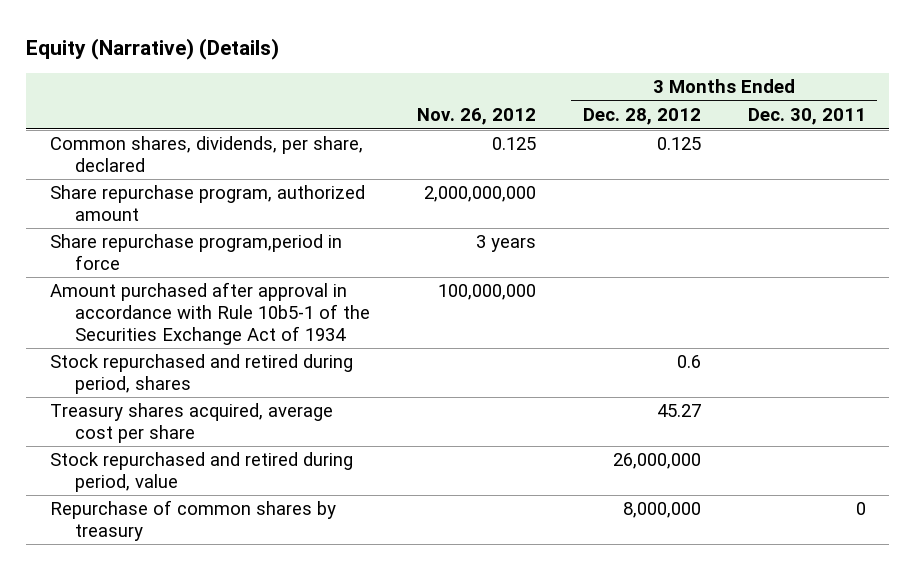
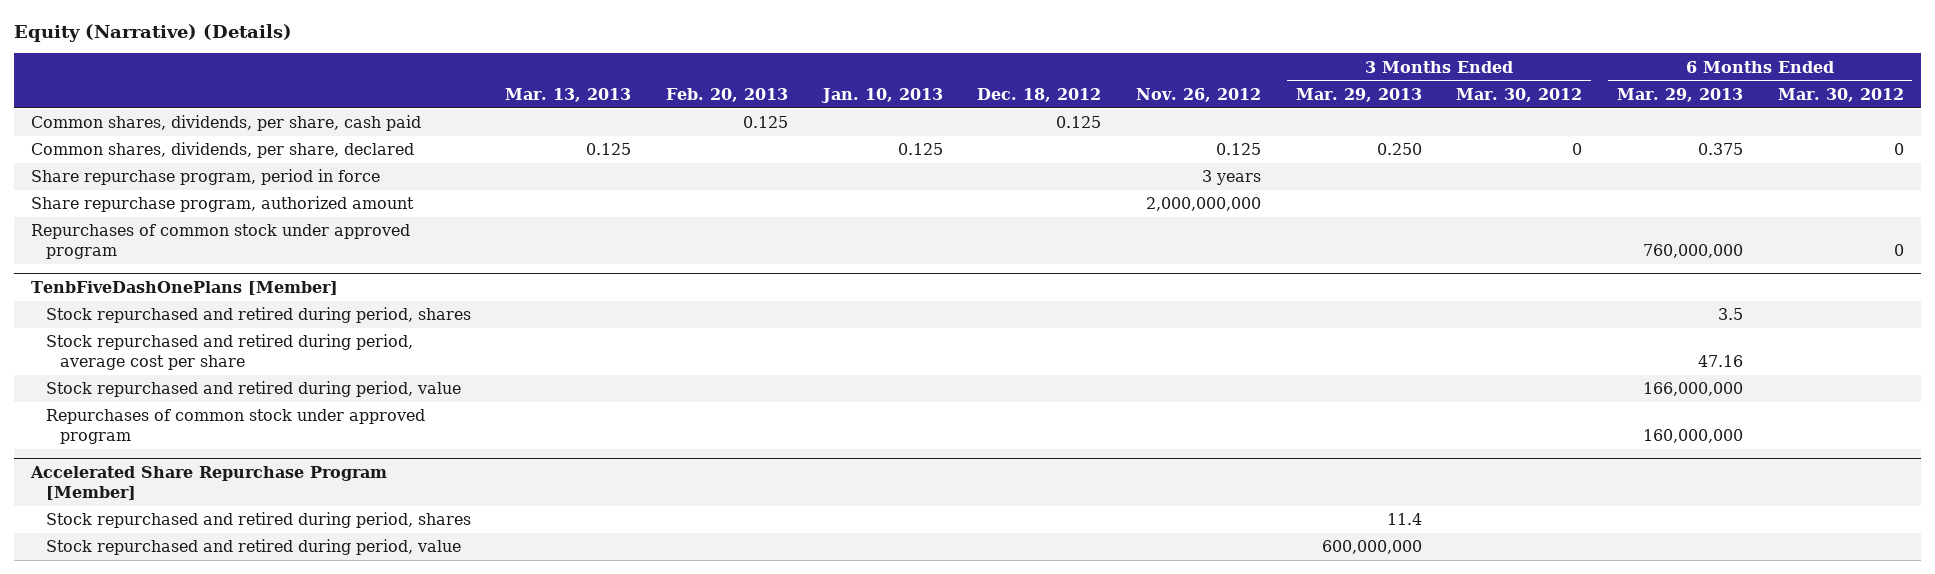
- | Nov. 26, 2012 | 3 Months Ended Dec. 28, 2012 | 3 Months Ended Dec. 30, 2011
+ | Mar. 13, 2013 | Feb. 20, 2013 | Jan. 10, 2013 | Dec. 18, 2012 | Nov. 26, 2012 | 3 Months Ended Mar. 29, 2013 | 3 Months Ended Mar. 30, 2012 | 6 Months Ended Mar. 29, 2013 | 6 Months Ended Mar. 30, 2012
+ Common shares, dividends, per share, cash paid | | 0.125 | | 0.125 | | | | |
+ Share repurchase program, period in force | | | | | 3 years | | | |
- Share repurchase program,period in force | 3 years | |
- Amount purchased after approval in accordance with Rule 10b5-1 of the Securities Exchange Act of 1934 | 100,000,000 | |
- Stock repurchased and retired during period, shares | | 0.6 |
- Treasury shares acquired, average cost per share | | 45.27 |
- Stock repurchased and retired during period, value | | 26,000,000 |
- Repurchase of common shares by treasury | | 8,000,000 | 0
+ Repurchases of common stock under approved program | | | | | | | | 760,000,000 | 0
+ TenbFiveDashOnePlans [Member]
+ Stock repurchased and retired during period, shares | | | | | | | | 3.5 |
+ Stock repurchased and retired during period, average cost per share | | | | | | | | 47.16 |
+ Stock repurchased and retired during period, value | | | | | | | | 166,000,000 |
+ Repurchases of common stock under approved program | | | | | | | | 160,000,000 |
+ Accelerated Share Repurchase Program [Member]
+ Stock repurchased and retired during period, shares | | | | | | 11.4 | | |
+ Stock repurchased and retired during period, value | | | | | | 600,000,000 | | |

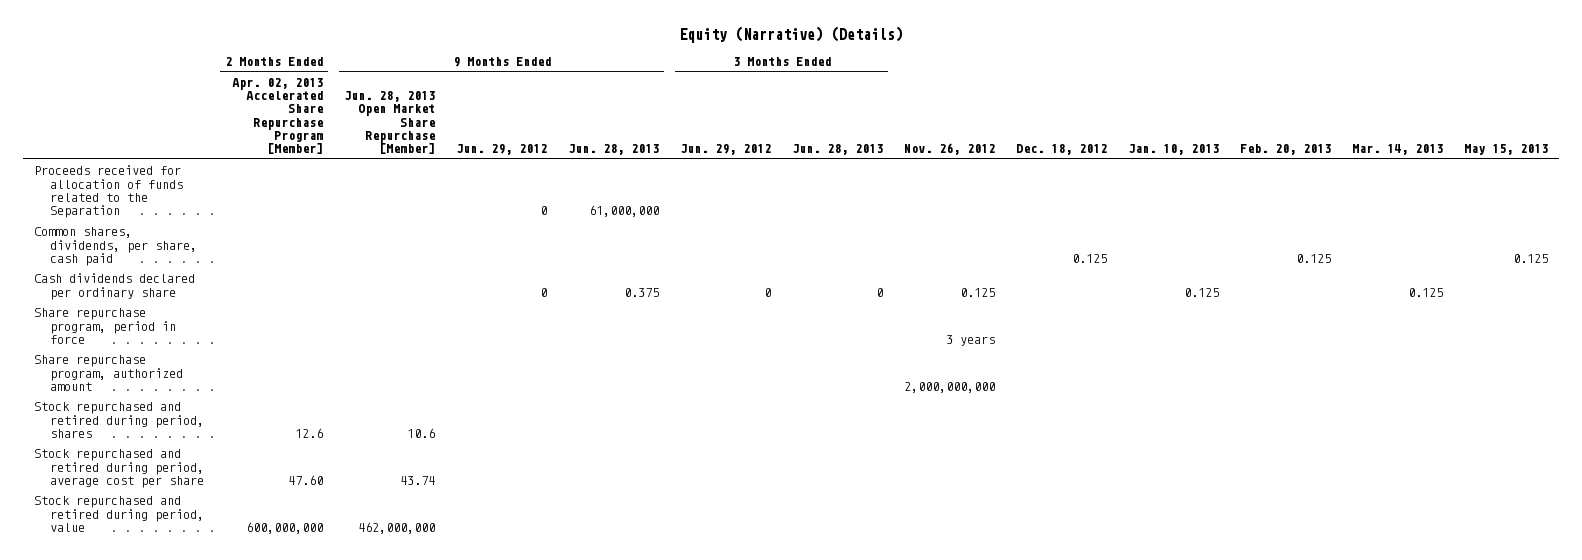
- | Mar. 13, 2013 | Feb. 20, 2013 | Jan. 10, 2013 | Dec. 18, 2012 | Nov. 26, 2012 | 3 Months Ended Mar. 29, 2013 | 3 Months Ended Mar. 30, 2012 | 6 Months Ended Mar. 29, 2013 | 6 Months Ended Mar. 30, 2012
+ | 2 Months Ended Apr. 02, 2013 Accelerated Share Repurchase Program [Member] | 9 Months Ended Jun. 28, 2013 Open Market Share Repurchase [Member] | 9 Months Ended Jun. 29, 2012 | 9 Months Ended Jun. 28, 2013 | 3 Months Ended Jun. 29, 2012 | 3 Months Ended Jun. 28, 2013 | Nov. 26, 2012 | Dec. 18, 2012 | Jan. 10, 2013 | Feb. 20, 2013 | Mar. 14, 2013 | May 15, 2013
+ Proceeds received for allocation of funds related to the Separation | | | 0 | 61,000,000 | | | | | | | |
- Common shares, dividends, per share, declared | 0.125 | | 0.125 | | 0.125 | 0.250 | 0 | 0.375 | 0
+ Cash dividends declared per ordinary share | | | 0 | 0.375 | 0 | 0 | 0.125 | | 0.125 | | 0.125 |
- Repurchases of common stock under approved program | | | | | | | | 760,000,000 | 0
- TenbFiveDashOnePlans [Member]
- Stock repurchased and retired during period, shares | | | | | | | | 3.5 |
- Stock repurchased and retired during period, average cost per share | | | | | | | | 47.16 |
- Stock repurchased and retired during period, value | | | | | | | | 166,000,000 |
- Repurchases of common stock under approved program | | | | | | | | 160,000,000 |
- Accelerated Share Repurchase Program [Member]
- Stock repurchased and retired during period, shares | | | | | | 11.4 | | |
- Stock repurchased and retired during period, value | | | | | | 600,000,000 | | |
+ Stock repurchased and retired during period, shares | 12.6 | 10.6 | | | | | | | | | |
+ Stock repurchased and retired during period, average cost per share | 47.60 | 43.74 | | | | | | | | | |
+ Stock repurchased and retired during period, value | 600,000,000 | 462,000,000 | | | | | | | | | |

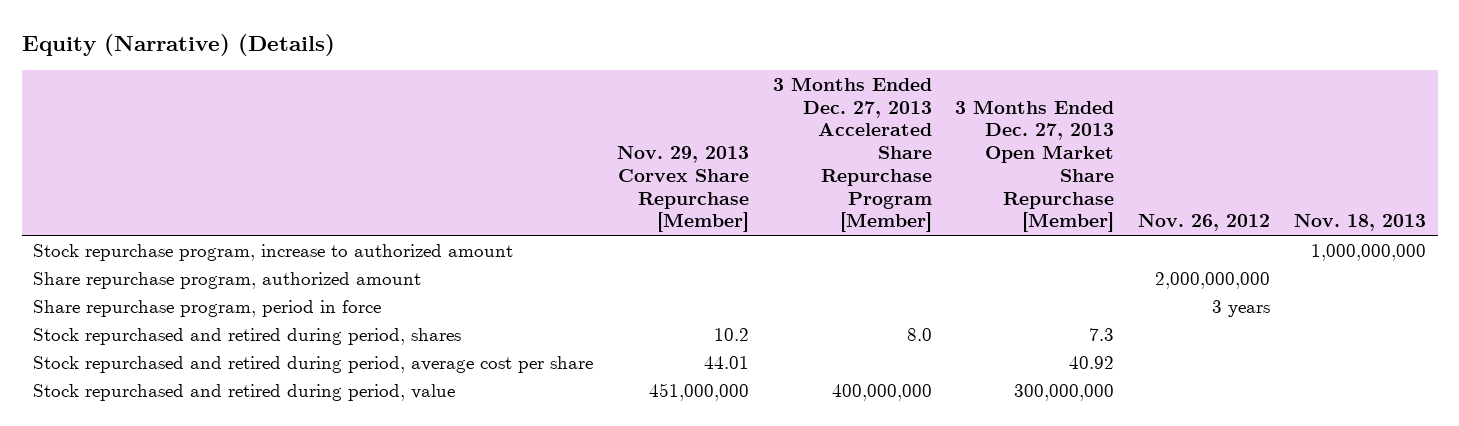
- | 2 Months Ended Apr. 02, 2013 Accelerated Share Repurchase Program [Member] | 9 Months Ended Jun. 28, 2013 Open Market Share Repurchase [Member] | 9 Months Ended Jun. 29, 2012 | 9 Months Ended Jun. 28, 2013 | 3 Months Ended Jun. 29, 2012 | 3 Months Ended Jun. 28, 2013 | Nov. 26, 2012 | Dec. 18, 2012 | Jan. 10, 2013 | Feb. 20, 2013 | Mar. 14, 2013 | May 15, 2013
+ | Nov. 29, 2013 Corvex Share Repurchase [Member] | 3 Months Ended Dec. 27, 2013 Accelerated Share Repurchase Program [Member] | 3 Months Ended Dec. 27, 2013 Open Market Share Repurchase [Member] | Nov. 26, 2012 | Nov. 18, 2013
- Proceeds received for allocation of funds related to the Separation | | | 0 | 61,000,000 | | | | | | | |
- Common shares, dividends, per share, cash paid | | | | | | | | 0.125 | | 0.125 | | 0.125
- Cash dividends declared per ordinary share | | | 0 | 0.375 | 0 | 0 | 0.125 | | 0.125 | | 0.125 |
+ Stock repurchase program, increase to authorized amount | | | | | 1,000,000,000
moved down: Share repurchase program, period in force | | | | 3 years |

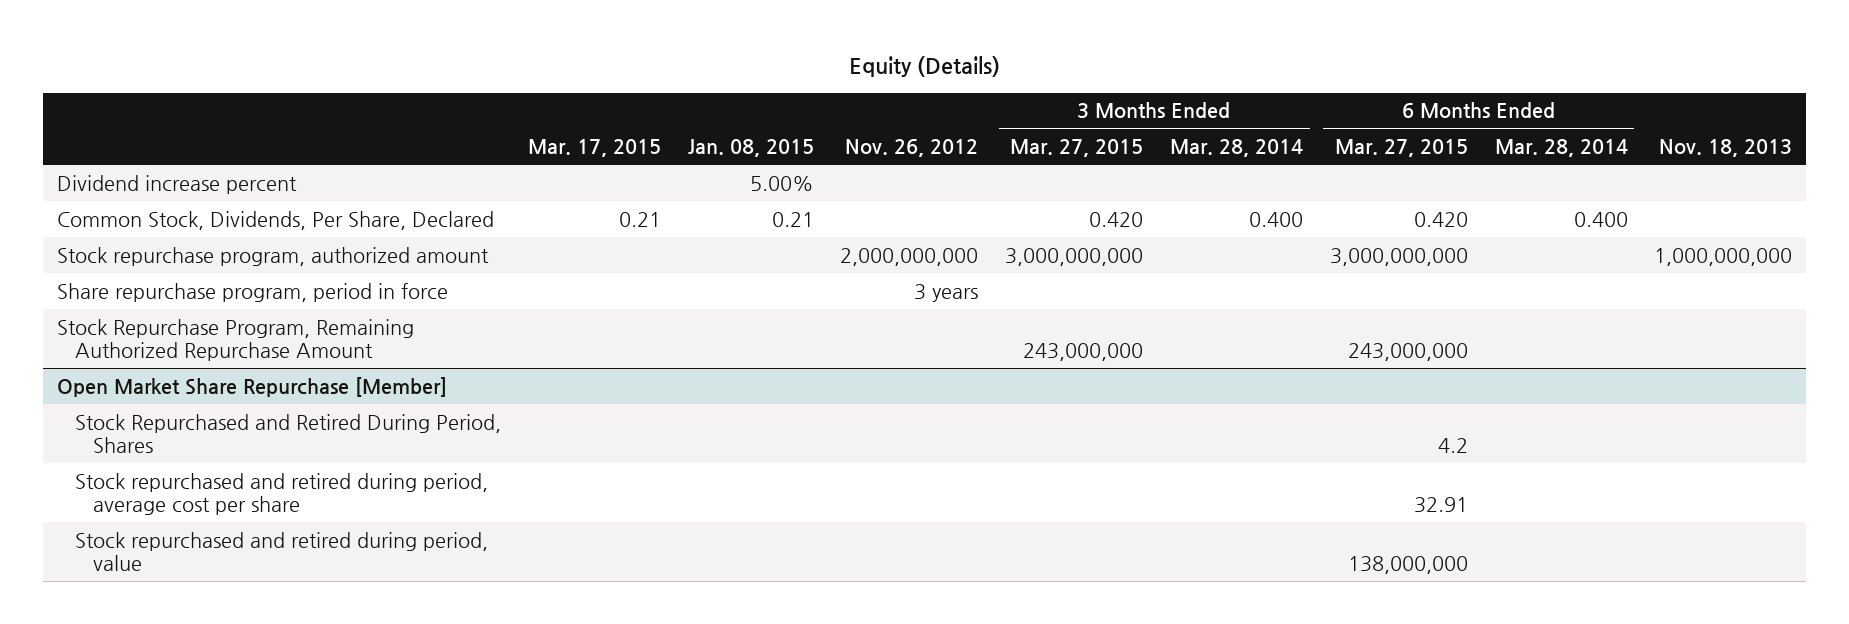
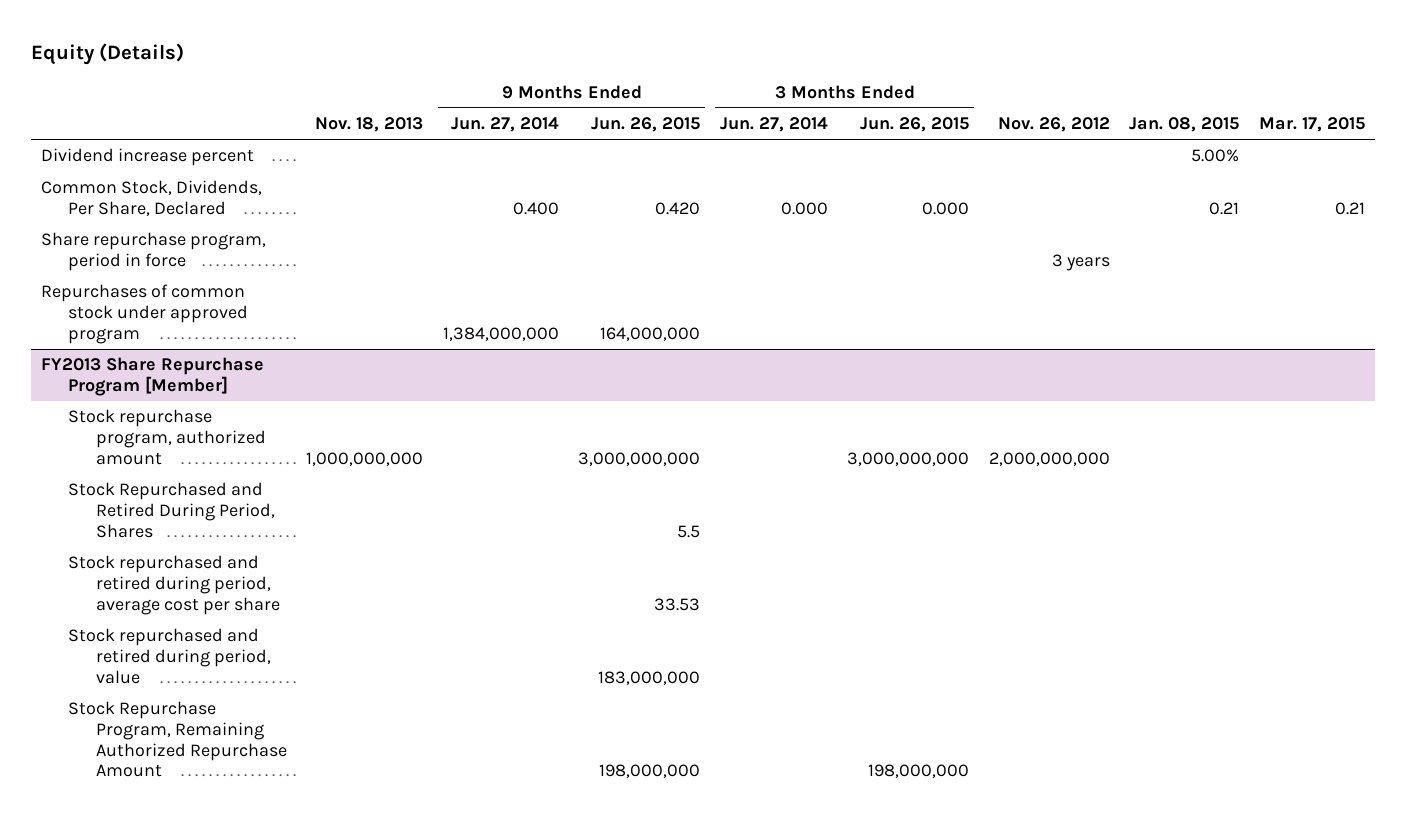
- | Mar. 17, 2015 | Jan. 08, 2015 | Nov. 26, 2012 | 3 Months Ended Mar. 27, 2015 | 3 Months Ended Mar. 28, 2014 | 6 Months Ended Mar. 27, 2015 | 6 Months Ended Mar. 28, 2014 | Nov. 18, 2013
+ | Nov. 18, 2013 | 9 Months Ended Jun. 27, 2014 | 9 Months Ended Jun. 26, 2015 | 3 Months Ended Jun. 27, 2014 | 3 Months Ended Jun. 26, 2015 | Nov. 26, 2012 | Jan. 08, 2015 | Mar. 17, 2015
- Stock repurchase program, authorized amount | | | 2,000,000,000 | 3,000,000,000 | | 3,000,000,000 | | 1,000,000,000
- Stock Repurchase Program, Remaining Authorized Repurchase Amount | | | | 243,000,000 | | 243,000,000 | |
- Open Market Share Repurchase [Member]
- Stock Repurchased and Retired During Period, Shares | | | | | | 4.2 | |
- Stock repurchased and retired during period, average cost per share | | | | | | 32.91 | |
- Stock repurchased and retired during period, value | | | | | | 138,000,000 | |
+ Repurchases of common stock under approved program | | 1,384,000,000 | 164,000,000 | | | | |
+ FY2013 Share Repurchase Program [Member]
+ Stock repurchase program, authorized amount | 1,000,000,000 | | 3,000,000,000 | | 3,000,000,000 | 2,000,000,000 | |
+ Stock Repurchased and Retired During Period, Shares | | | 5.5 | | | | |
+ Stock repurchased and retired during period, average cost per share | | | 33.53 | | | | |
+ Stock repurchased and retired during period, value | | | 183,000,000 | | | | |
+ Stock Repurchase Program, Remaining Authorized Repurchase Amount | | | 198,000,000 | | 198,000,000 | | |

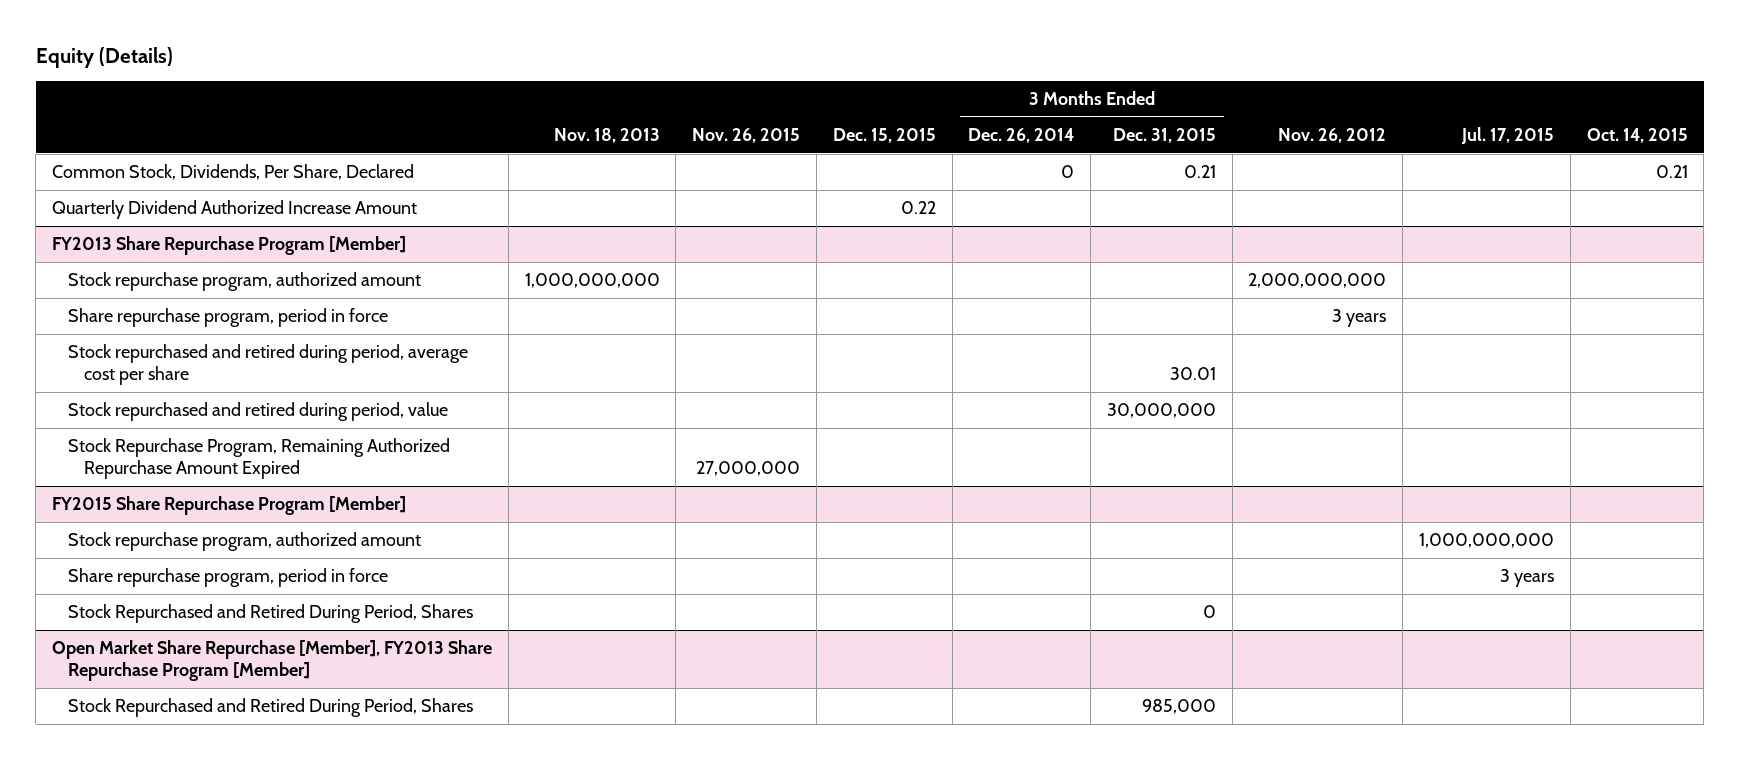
- | Nov. 18, 2013 | 9 Months Ended Jun. 27, 2014 | 9 Months Ended Jun. 26, 2015 | 3 Months Ended Jun. 27, 2014 | 3 Months Ended Jun. 26, 2015 | Nov. 26, 2012 | Jan. 08, 2015 | Mar. 17, 2015
+ | Nov. 18, 2013 | Nov. 26, 2015 | Dec. 15, 2015 | 3 Months Ended Dec. 26, 2014 | 3 Months Ended Dec. 31, 2015 | Nov. 26, 2012 | Jul. 17, 2015 | Oct. 14, 2015
- Dividend increase percent | | | | | | | 5.00% |
- Share repurchase program, period in force | | | | | | 3 years | |
- Repurchases of common stock under approved program | | 1,384,000,000 | 164,000,000 | | | | |
+ Quarterly Dividend Authorized Increase Amount | | | 0.22 | | | | |
@ FY2013 Share Repurchase Program [Member]
- Stock Repurchased and Retired During Period, Shares | | | 5.5 | | | | |
+ Share repurchase program, period in force | | | | | | 3 years | |
- Stock Repurchase Program, Remaining Authorized Repurchase Amount | | | 198,000,000 | | 198,000,000 | | |
+ Stock Repurchase Program, Remaining Authorized Repurchase Amount Expired | | 27,000,000 | | | | | |
+ FY2015 Share Repurchase Program [Member]
+ Stock repurchase program, authorized amount | | | | | | | 1,000,000,000 |
+ Share repurchase program, period in force | | | | | | | 3 years |
+ Stock Repurchased and Retired During Period, Shares | | | | | 0 | | |
+ Open Market Share Repurchase [Member], FY2013 Share Repurchase Program [Member]
+ Stock Repurchased and Retired During Period, Shares | | | | | 985,000 | | |

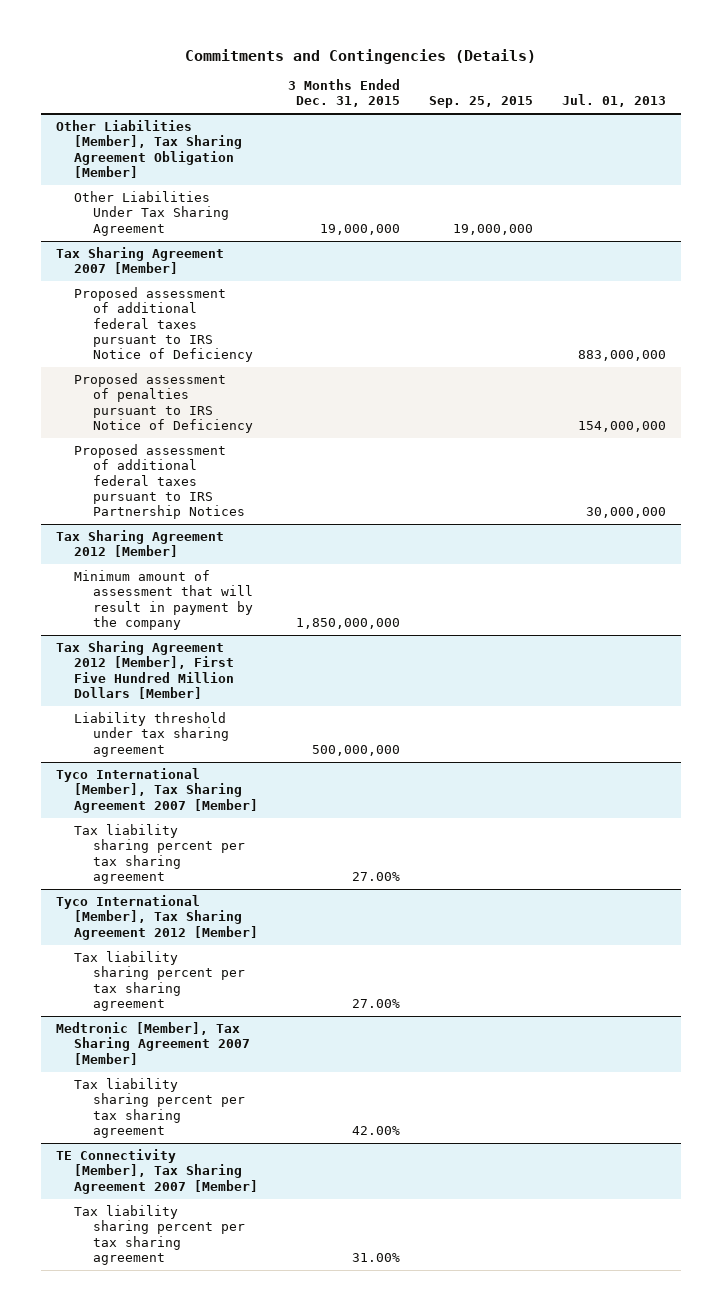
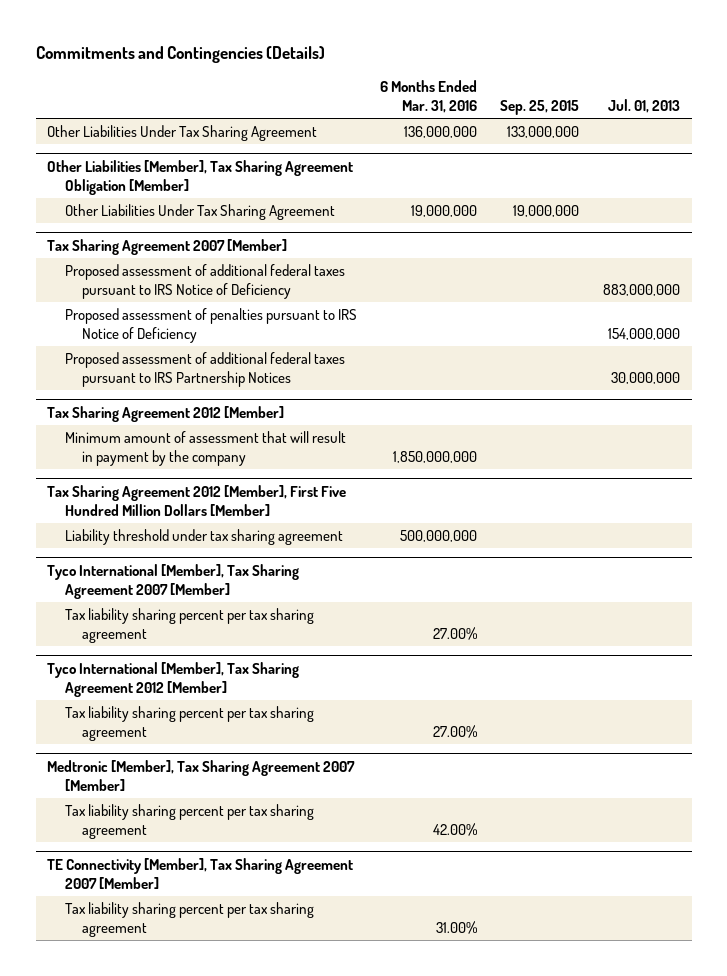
- | 3 Months Ended Dec. 31, 2015 | Sep. 25, 2015 | Jul. 01, 2013
+ | 6 Months Ended Mar. 31, 2016 | Sep. 25, 2015 | Jul. 01, 2013
+ Other Liabilities Under Tax Sharing Agreement | 136,000,000 | 133,000,000 |

